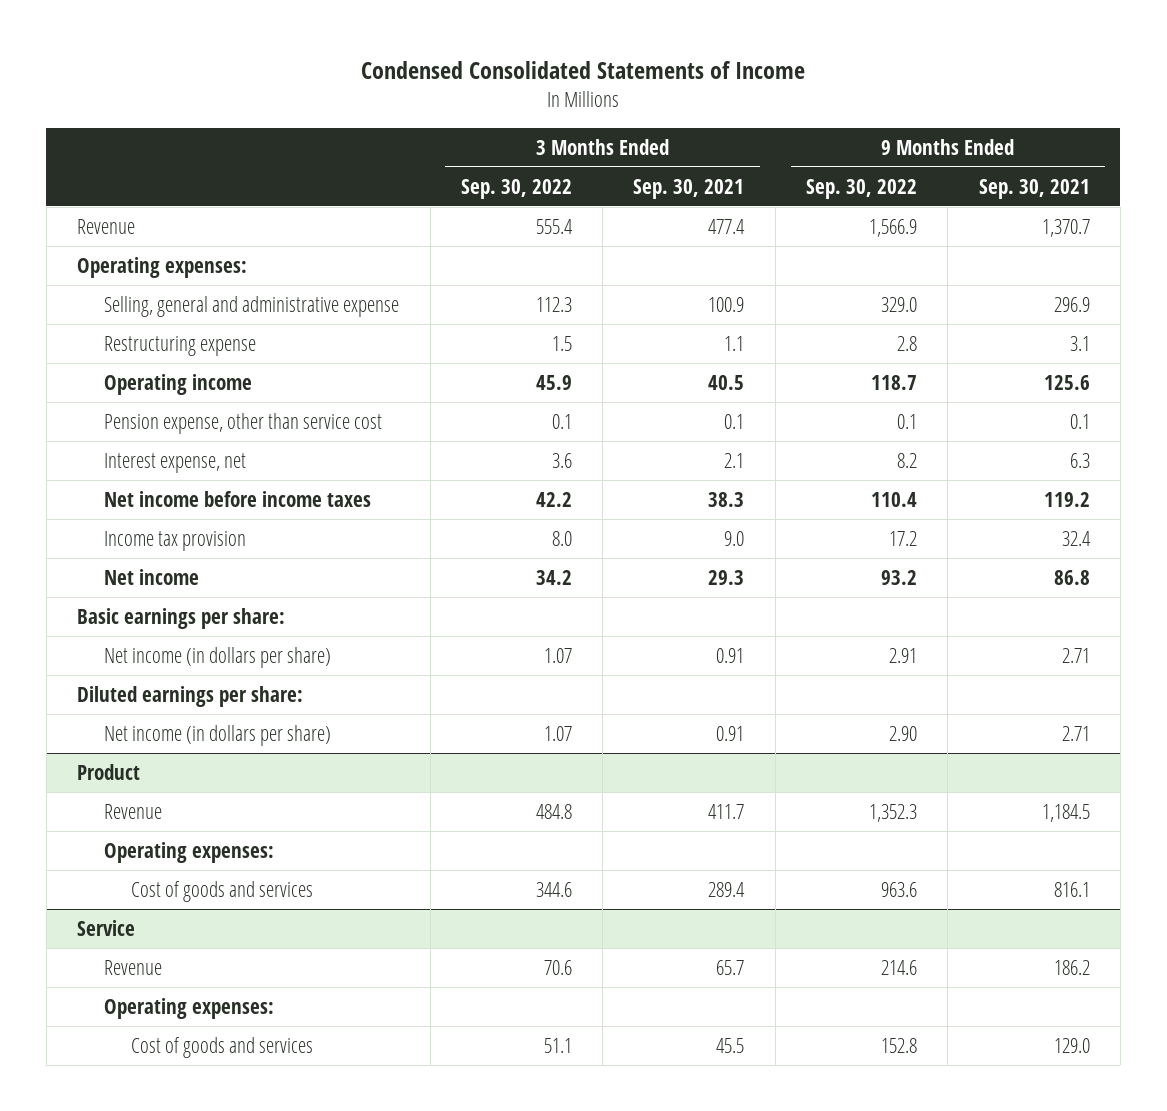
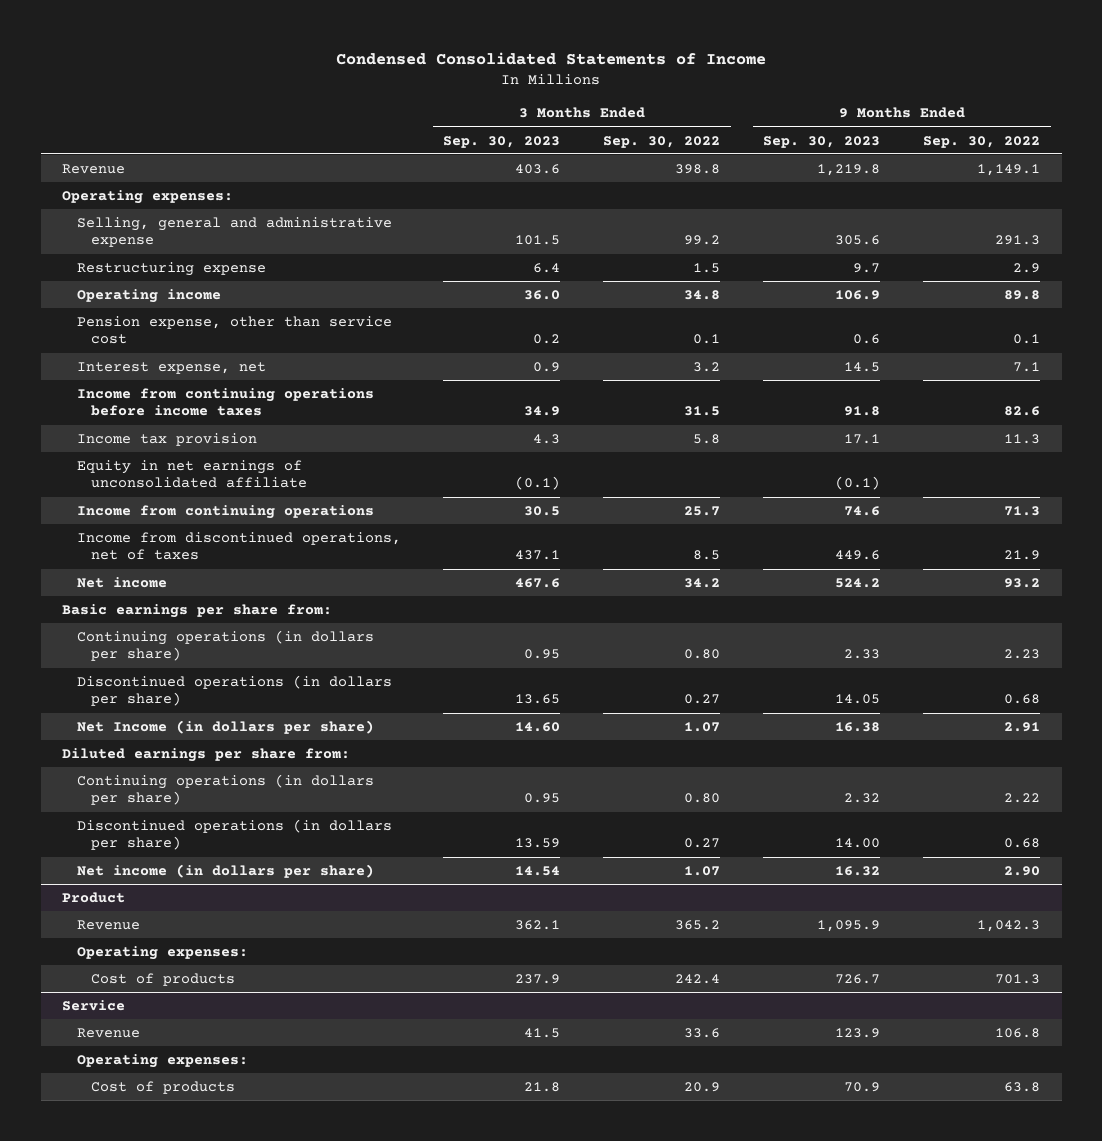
- | 3 Months Ended Sep. 30, 2022 | 3 Months Ended Sep. 30, 2021 | 9 Months Ended Sep. 30, 2022 | 9 Months Ended Sep. 30, 2021
+ | 3 Months Ended Sep. 30, 2023 | 3 Months Ended Sep. 30, 2022 | 9 Months Ended Sep. 30, 2023 | 9 Months Ended Sep. 30, 2022
- Revenue | 555.4 | 477.4 | 1,566.9 | 1,370.7
+ Revenue | 403.6 | 398.8 | 1,219.8 | 1,149.1
- Selling, general and administrative expense | 112.3 | 100.9 | 329.0 | 296.9
- Restructuring expense | 1.5 | 1.1 | 2.8 | 3.1
- Operating income | 45.9 | 40.5 | 118.7 | 125.6
+ Selling, general and administrative expense | 101.5 | 99.2 | 305.6 | 291.3
+ Restructuring expense | 6.4 | 1.5 | 9.7 | 2.9
+ Operating income | 36.0 | 34.8 | 106.9 | 89.8
- Interest expense, net | 3.6 | 2.1 | 8.2 | 6.3
- Net income before income taxes | 42.2 | 38.3 | 110.4 | 119.2
- Income tax provision | 8.0 | 9.0 | 17.2 | 32.4
+ Interest expense, net | 0.9 | 3.2 | 14.5 | 7.1
+ Income from continuing operations before income taxes | 34.9 | 31.5 | 91.8 | 82.6
+ Income tax provision | 4.3 | 5.8 | 17.1 | 11.3
+ Equity in net earnings of unconsolidated affiliate | (0.1) | | (0.1) |
+ Income from continuing operations | 30.5 | 25.7 | 74.6 | 71.3
+ Income from discontinued operations, net of taxes | 437.1 | 8.5 | 449.6 | 21.9
- Basic earnings per share:
- Net income (in dollars per share) | 1.07 | 0.91 | 2.91 | 2.71
- Diluted earnings per share:
+ Basic earnings per share from:
+ Continuing operations (in dollars per share) | 0.95 | 0.80 | 2.33 | 2.23
+ Discontinued operations (in dollars per share) | 13.65 | 0.27 | 14.05 | 0.68
+ Net Income (in dollars per share) | 14.60 | 1.07 | 16.38 | 2.91
+ Diluted earnings per share from:
+ Continuing operations (in dollars per share) | 0.95 | 0.80 | 2.32 | 2.22
+ Discontinued operations (in dollars per share) | 13.59 | 0.27 | 14.00 | 0.68
@ Product
- Revenue | 484.8 | 411.7 | 1,352.3 | 1,184.5
+ Revenue | 362.1 | 365.2 | 1,095.9 | 1,042.3
- Cost of goods and services | 344.6 | 289.4 | 963.6 | 816.1
+ Cost of products | 237.9 | 242.4 | 726.7 | 701.3
@ Service
- Revenue | 70.6 | 65.7 | 214.6 | 186.2
+ Revenue | 41.5 | 33.6 | 123.9 | 106.8
- Cost of goods and services | 51.1 | 45.5 | 152.8 | 129.0
+ Cost of products | 21.8 | 20.9 | 70.9 | 63.8

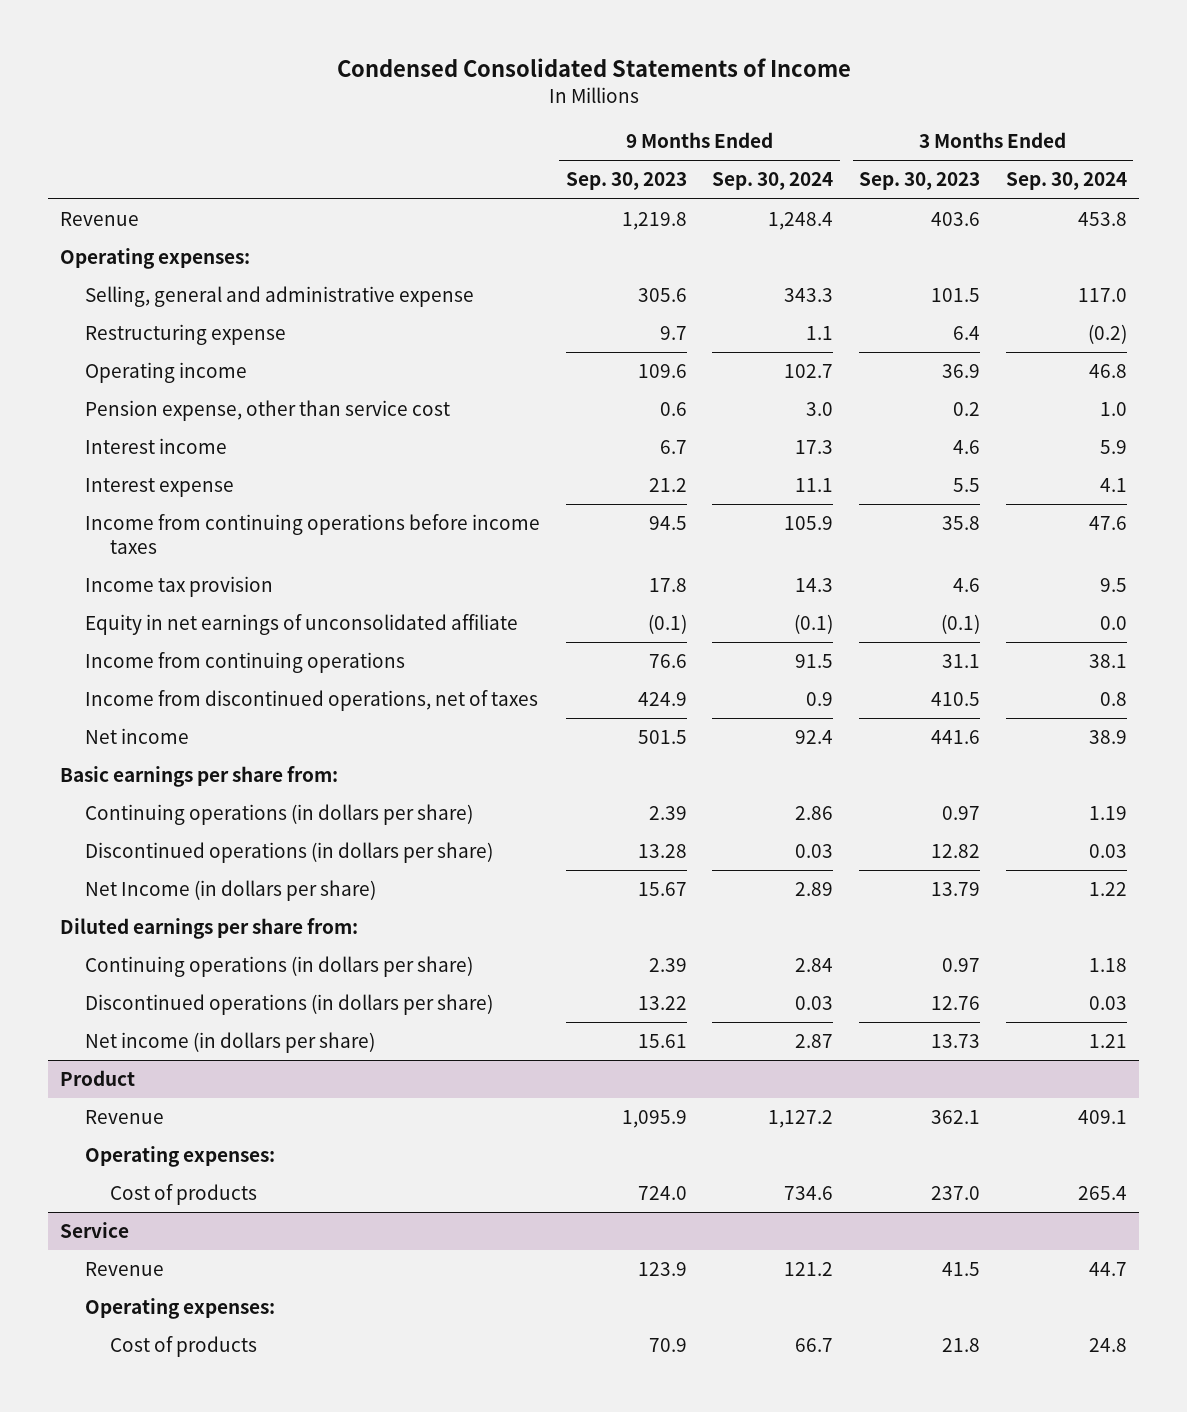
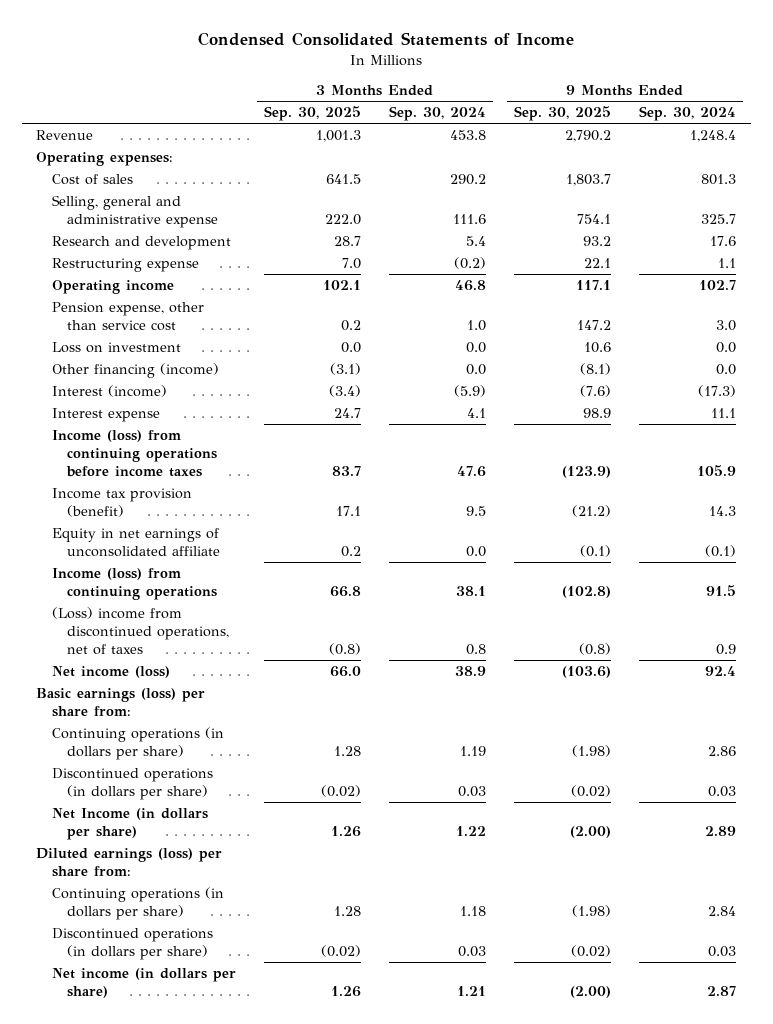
- | 9 Months Ended Sep. 30, 2023 | 9 Months Ended Sep. 30, 2024 | 3 Months Ended Sep. 30, 2023 | 3 Months Ended Sep. 30, 2024
+ | 3 Months Ended Sep. 30, 2025 | 3 Months Ended Sep. 30, 2024 | 9 Months Ended Sep. 30, 2025 | 9 Months Ended Sep. 30, 2024
- Selling, general and administrative expense | 305.6 | 343.3 | 101.5 | 117.0
+ Cost of sales | 641.5 | 290.2 | 1,803.7 | 801.3
+ Selling, general and administrative expense | 222.0 | 111.6 | 754.1 | 325.7
+ Research and development | 28.7 | 5.4 | 93.2 | 17.6
- Interest income | 6.7 | 17.3 | 4.6 | 5.9
+ Loss on investment | 0.0 | 0.0 | 10.6 | 0.0
+ Other financing (income) | (3.1) | 0.0 | (8.1) | 0.0
+ Interest (income) | (3.4) | (5.9) | (7.6) | (17.3)
- Income from continuing operations before income taxes | 94.5 | 105.9 | 35.8 | 47.6
- Income tax provision | 17.8 | 14.3 | 4.6 | 9.5
+ Income (loss) from continuing operations before income taxes | 83.7 | 47.6 | (123.9) | 105.9
+ Income tax provision (benefit) | 17.1 | 9.5 | (21.2) | 14.3
- Income from continuing operations | 76.6 | 91.5 | 31.1 | 38.1
- Income from discontinued operations, net of taxes | 424.9 | 0.9 | 410.5 | 0.8
- Net income | 501.5 | 92.4 | 441.6 | 38.9
- Basic earnings per share from:
+ Income (loss) from continuing operations | 66.8 | 38.1 | (102.8) | 91.5
+ (Loss) income from discontinued operations, net of taxes | (0.8) | 0.8 | (0.8) | 0.9
+ Net income (loss) | 66.0 | 38.9 | (103.6) | 92.4
+ Basic earnings (loss) per share from:
- Diluted earnings per share from:
+ Diluted earnings (loss) per share from:
- Product
- Revenue | 1,095.9 | 1,127.2 | 362.1 | 409.1
- Operating expenses:
- Cost of products | 724.0 | 734.6 | 237.0 | 265.4
- Service
- Revenue | 123.9 | 121.2 | 41.5 | 44.7
- Operating expenses:
- Cost of products | 70.9 | 66.7 | 21.8 | 24.8

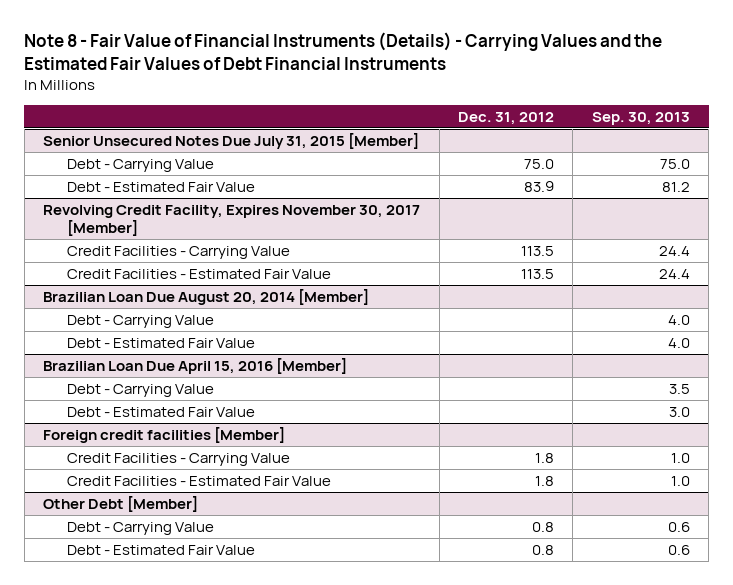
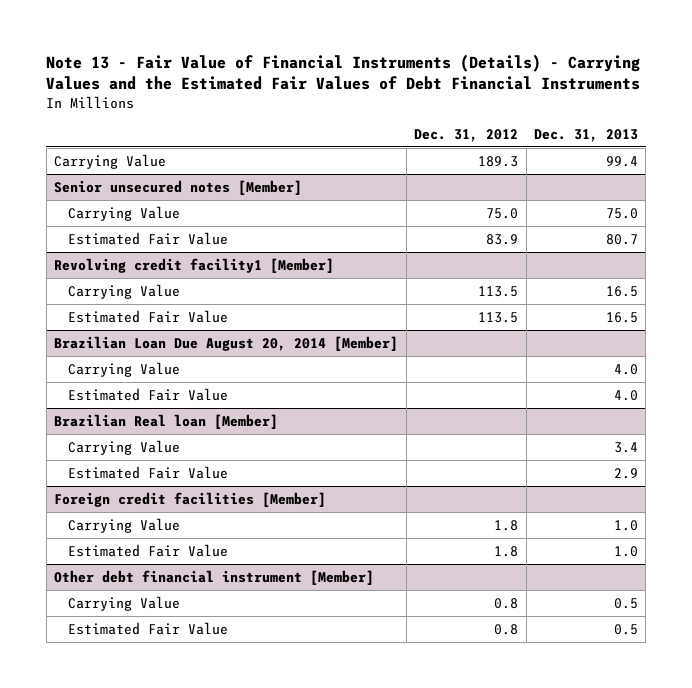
- Note 8 - Fair Value of Financial Instruments (Details) - Carrying Values and the Estimated Fair Values of Debt Financial Instruments
+ Note 13 - Fair Value of Financial Instruments (Details) - Carrying Values and the Estimated Fair Values of Debt Financial Instruments
- | Dec. 31, 2012 | Sep. 30, 2013
+ | Dec. 31, 2012 | Dec. 31, 2013
- Senior Unsecured Notes Due July 31, 2015 [Member]
- Debt - Carrying Value | 75.0 | 75.0
- Debt - Estimated Fair Value | 83.9 | 81.2
- Revolving Credit Facility, Expires November 30, 2017 [Member]
- Credit Facilities - Carrying Value | 113.5 | 24.4
- Credit Facilities - Estimated Fair Value | 113.5 | 24.4
+ Carrying Value | 189.3 | 99.4
+ Senior unsecured notes [Member]
+ Carrying Value | 75.0 | 75.0
+ Estimated Fair Value | 83.9 | 80.7
+ Revolving credit facility1 [Member]
+ Carrying Value | 113.5 | 16.5
+ Estimated Fair Value | 113.5 | 16.5
@ Brazilian Loan Due August 20, 2014 [Member]
- Debt - Carrying Value | | 4.0
- Debt - Estimated Fair Value | | 4.0
- Brazilian Loan Due April 15, 2016 [Member]
- Debt - Carrying Value | | 3.5
- Debt - Estimated Fair Value | | 3.0
@ Brazilian Loan Due August 20, 2014 [Member]
+ Carrying Value | | 4.0
+ Estimated Fair Value | | 4.0
+ Brazilian Real loan [Member]
+ Carrying Value | | 3.4
+ Estimated Fair Value | | 2.9
@ Foreign credit facilities [Member]
- Credit Facilities - Carrying Value | 1.8 | 1.0
- Credit Facilities - Estimated Fair Value | 1.8 | 1.0
- Other Debt [Member]
- Debt - Carrying Value | 0.8 | 0.6
- Debt - Estimated Fair Value | 0.8 | 0.6
@ Foreign credit facilities [Member]
+ Carrying Value | 1.8 | 1.0
+ Estimated Fair Value | 1.8 | 1.0
+ Other debt financial instrument [Member]
+ Carrying Value | 0.8 | 0.5
+ Estimated Fair Value | 0.8 | 0.5

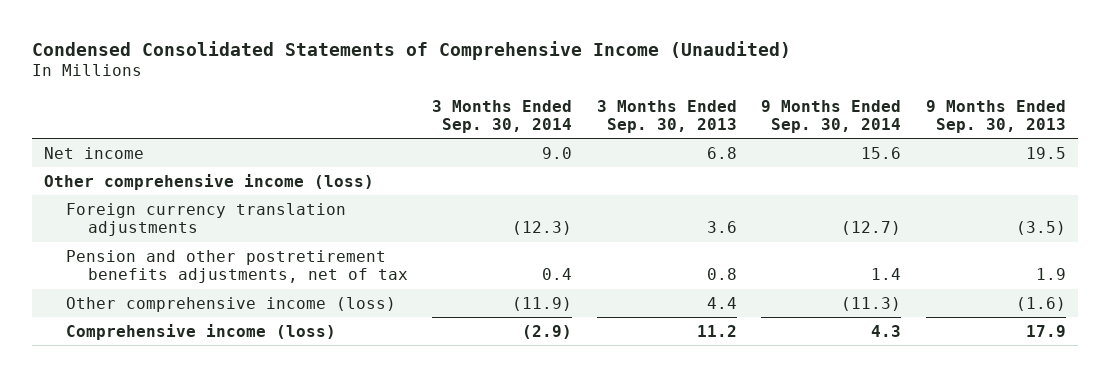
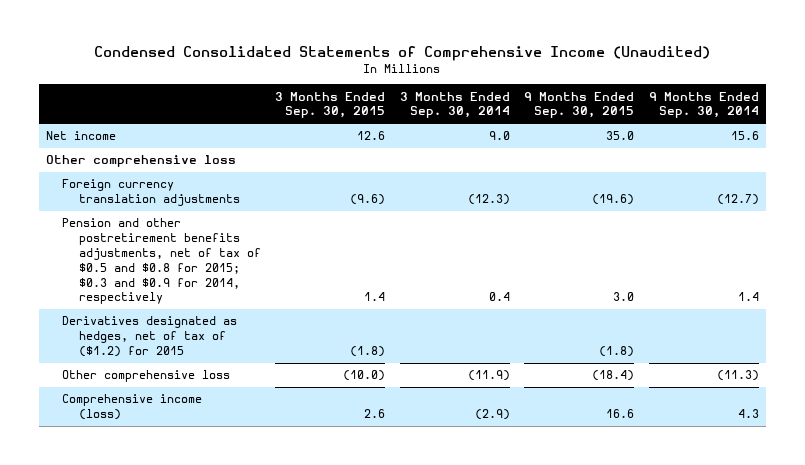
- | 3 Months Ended Sep. 30, 2014 | 3 Months Ended Sep. 30, 2013 | 9 Months Ended Sep. 30, 2014 | 9 Months Ended Sep. 30, 2013
+ | 3 Months Ended Sep. 30, 2015 | 3 Months Ended Sep. 30, 2014 | 9 Months Ended Sep. 30, 2015 | 9 Months Ended Sep. 30, 2014
- Other comprehensive income (loss)
+ Other comprehensive loss
- Pension and other postretirement benefits adjustments, net of tax | 0.4 | 0.8 | 1.4 | 1.9
- Other comprehensive income (loss) | (11.9) | 4.4 | (11.3) | (1.6)
+ Pension and other postretirement benefits adjustments, net of tax of $0.5 and $0.8 for 2015; $0.3 and $0.9 for 2014, respectively | 1.4 | 0.4 | 3.0 | 1.4
+ Derivatives designated as hedges, net of tax of ($1.2) for 2015 | (1.8) | | (1.8) |
+ Other comprehensive loss | (10.0) | (11.9) | (18.4) | (11.3)

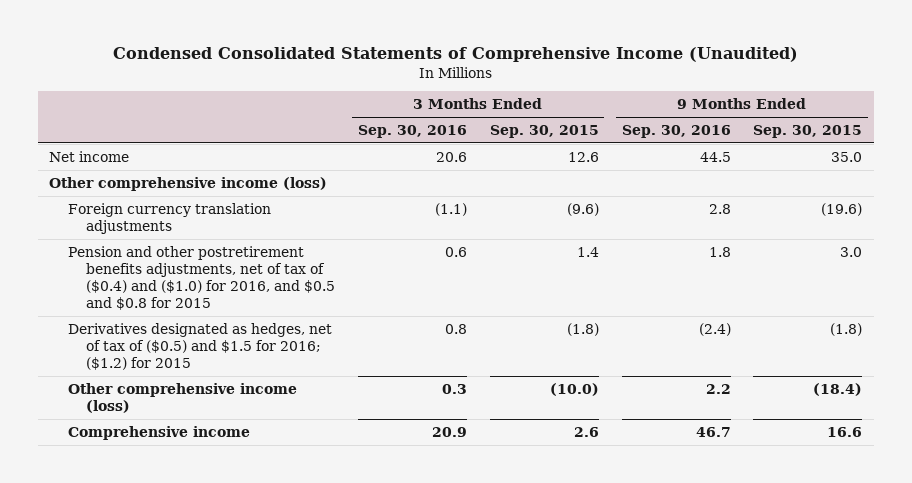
- | 3 Months Ended Sep. 30, 2015 | 3 Months Ended Sep. 30, 2014 | 9 Months Ended Sep. 30, 2015 | 9 Months Ended Sep. 30, 2014
+ | 3 Months Ended Sep. 30, 2016 | 3 Months Ended Sep. 30, 2015 | 9 Months Ended Sep. 30, 2016 | 9 Months Ended Sep. 30, 2015
- Other comprehensive loss
+ Other comprehensive income (loss)
- Pension and other postretirement benefits adjustments, net of tax of $0.5 and $0.8 for 2015; $0.3 and $0.9 for 2014, respectively | 1.4 | 0.4 | 3.0 | 1.4
- Derivatives designated as hedges, net of tax of ($1.2) for 2015 | (1.8) | | (1.8) |
- Other comprehensive loss | (10.0) | (11.9) | (18.4) | (11.3)
- Comprehensive income (loss) | 2.6 | (2.9) | 16.6 | 4.3
+ Pension and other postretirement benefits adjustments, net of tax of ($0.4) and ($1.0) for 2016, and $0.5 and $0.8 for 2015 | 0.6 | 1.4 | 1.8 | 3.0
+ Derivatives designated as hedges, net of tax of ($0.5) and $1.5 for 2016; ($1.2) for 2015 | 0.8 | (1.8) | (2.4) | (1.8)
+ Other comprehensive income (loss) | 0.3 | (10.0) | 2.2 | (18.4)
+ Comprehensive income | 20.9 | 2.6 | 46.7 | 16.6

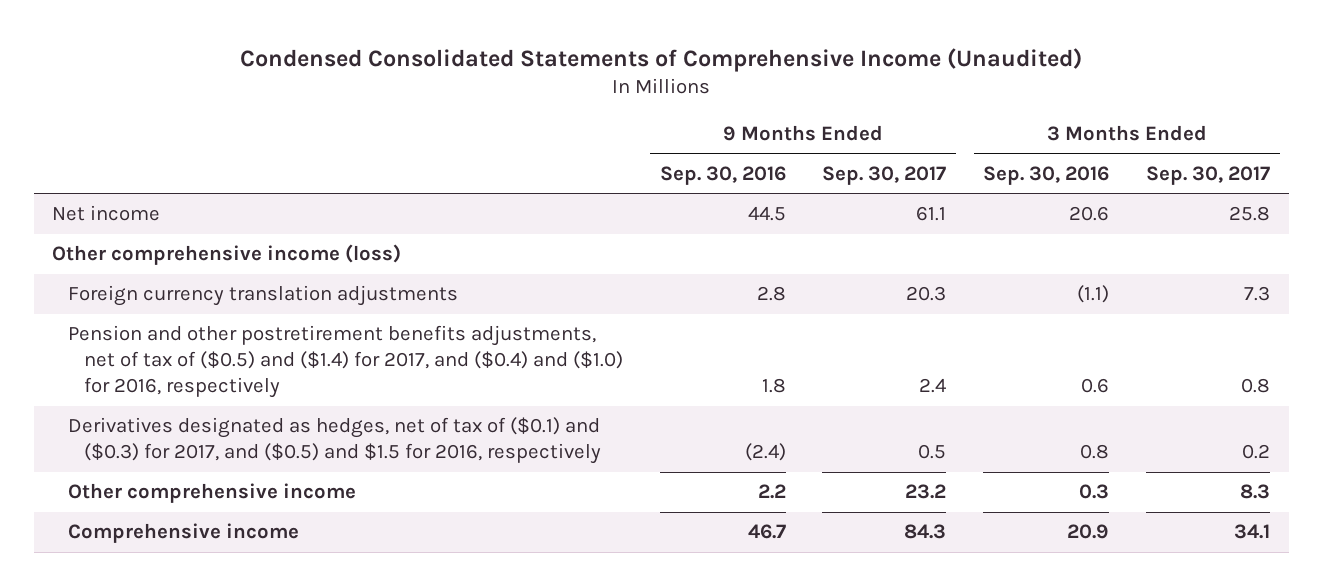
- | 3 Months Ended Sep. 30, 2016 | 3 Months Ended Sep. 30, 2015 | 9 Months Ended Sep. 30, 2016 | 9 Months Ended Sep. 30, 2015
+ | 9 Months Ended Sep. 30, 2016 | 9 Months Ended Sep. 30, 2017 | 3 Months Ended Sep. 30, 2016 | 3 Months Ended Sep. 30, 2017
- Pension and other postretirement benefits adjustments, net of tax of ($0.4) and ($1.0) for 2016, and $0.5 and $0.8 for 2015 | 0.6 | 1.4 | 1.8 | 3.0
- Derivatives designated as hedges, net of tax of ($0.5) and $1.5 for 2016; ($1.2) for 2015 | 0.8 | (1.8) | (2.4) | (1.8)
- Other comprehensive income (loss) | 0.3 | (10.0) | 2.2 | (18.4)
+ Pension and other postretirement benefits adjustments, net of tax of ($0.5) and ($1.4) for 2017, and ($0.4) and ($1.0) for 2016, respectively | 1.8 | 2.4 | 0.6 | 0.8
+ Derivatives designated as hedges, net of tax of ($0.1) and ($0.3) for 2017, and ($0.5) and $1.5 for 2016, respectively | (2.4) | 0.5 | 0.8 | 0.2
+ Other comprehensive income | 2.2 | 23.2 | 0.3 | 8.3

